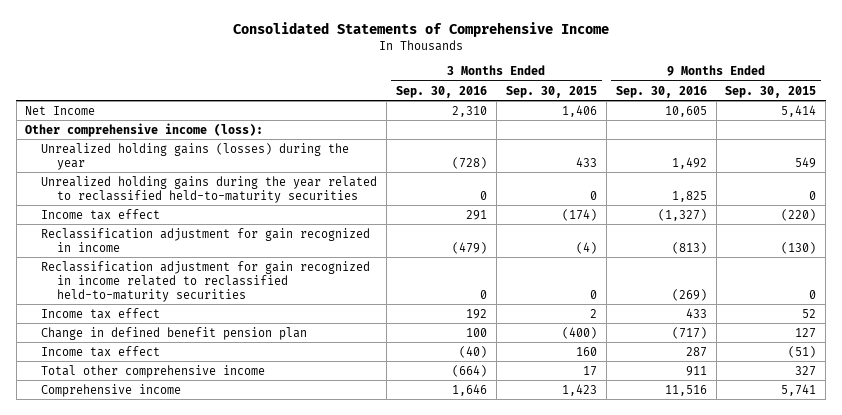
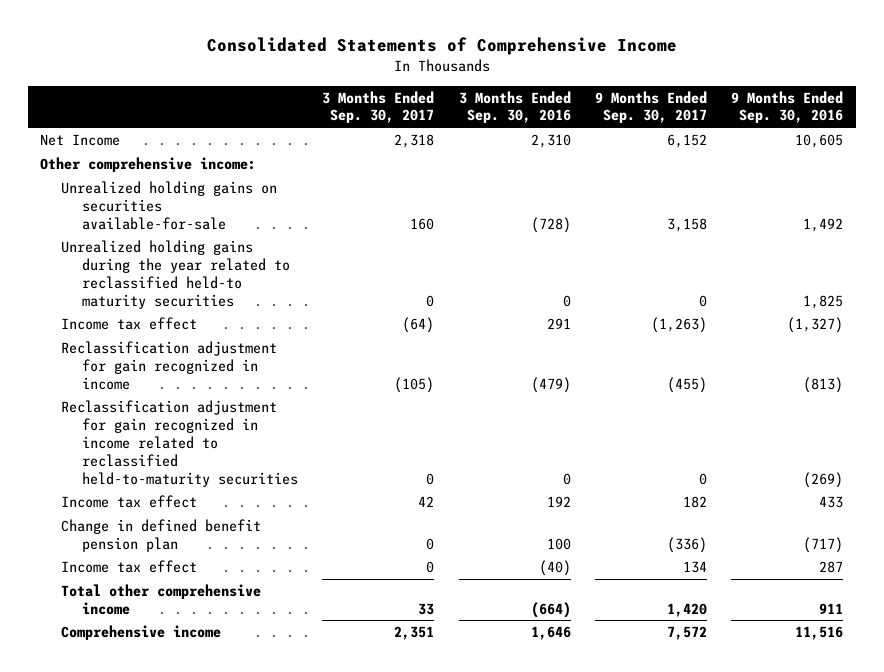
- | 3 Months Ended Sep. 30, 2016 | 3 Months Ended Sep. 30, 2015 | 9 Months Ended Sep. 30, 2016 | 9 Months Ended Sep. 30, 2015
+ | 3 Months Ended Sep. 30, 2017 | 3 Months Ended Sep. 30, 2016 | 9 Months Ended Sep. 30, 2017 | 9 Months Ended Sep. 30, 2016
- Other comprehensive income (loss):
- Unrealized holding gains (losses) during the year | (728) | 433 | 1,492 | 549
- Unrealized holding gains during the year related to reclassified held-to-maturity securities | 0 | 0 | 1,825 | 0
+ Other comprehensive income:
+ Unrealized holding gains on securities available-for-sale | 160 | (728) | 3,158 | 1,492
+ Unrealized holding gains during the year related to reclassified held-to maturity securities | 0 | 0 | 0 | 1,825

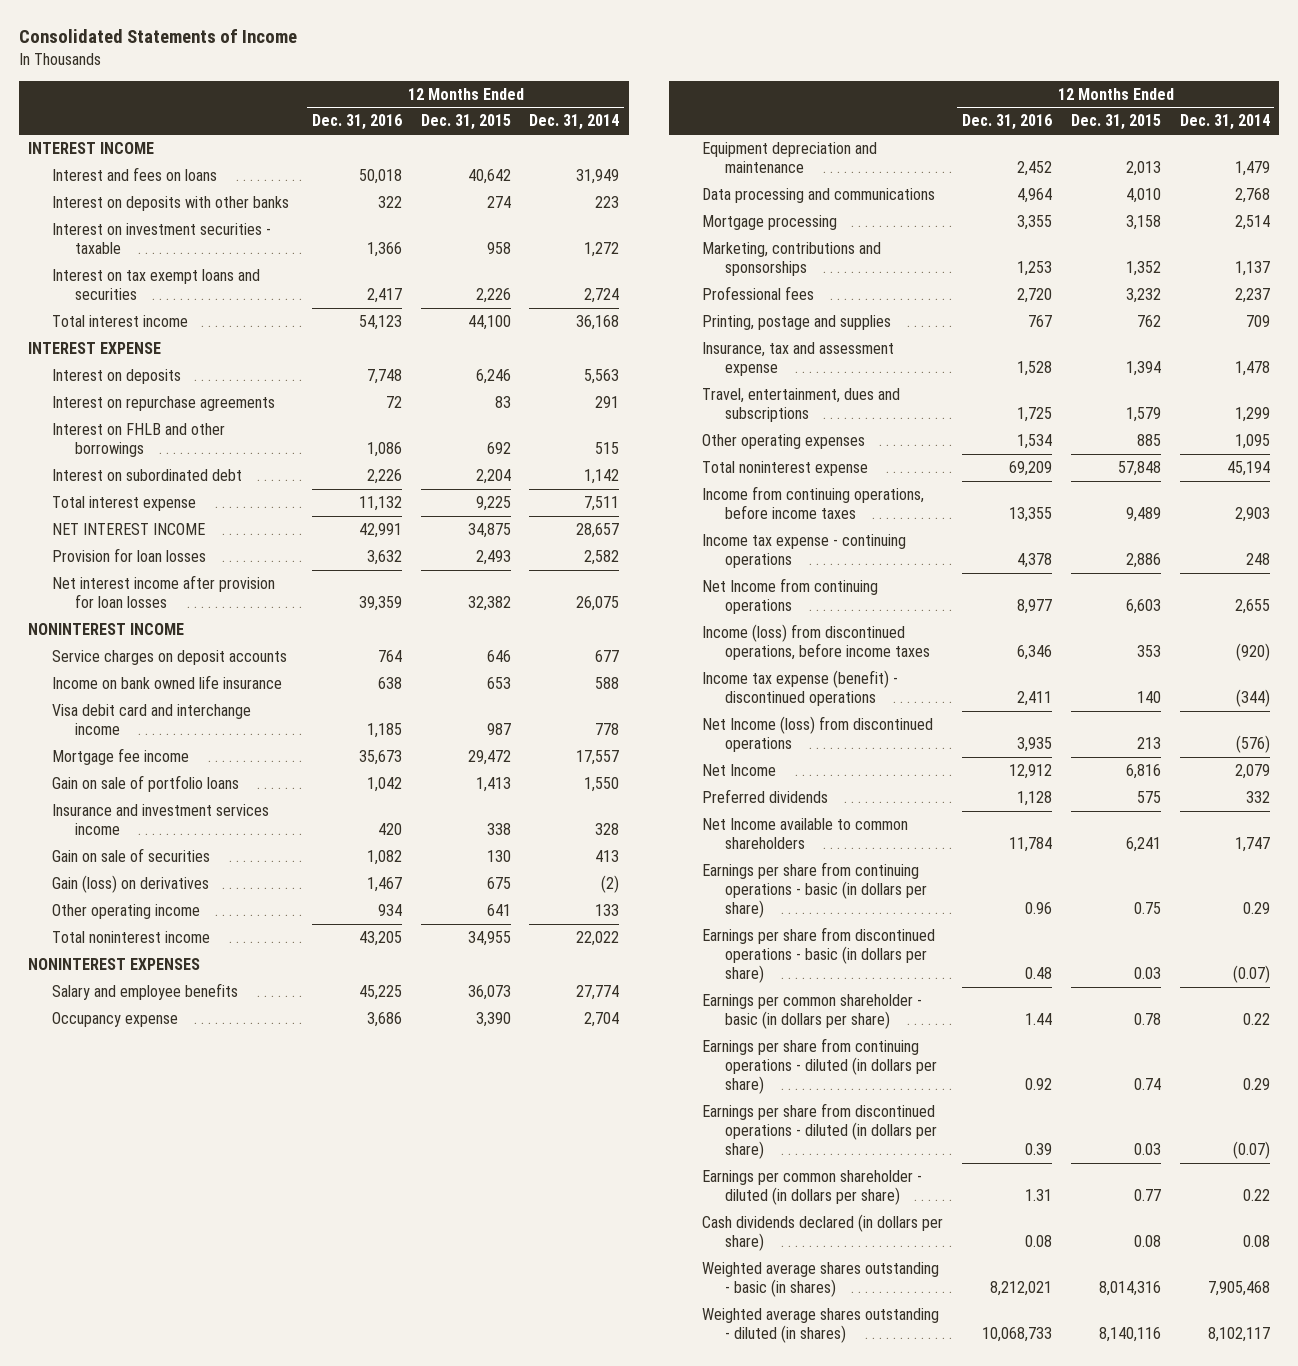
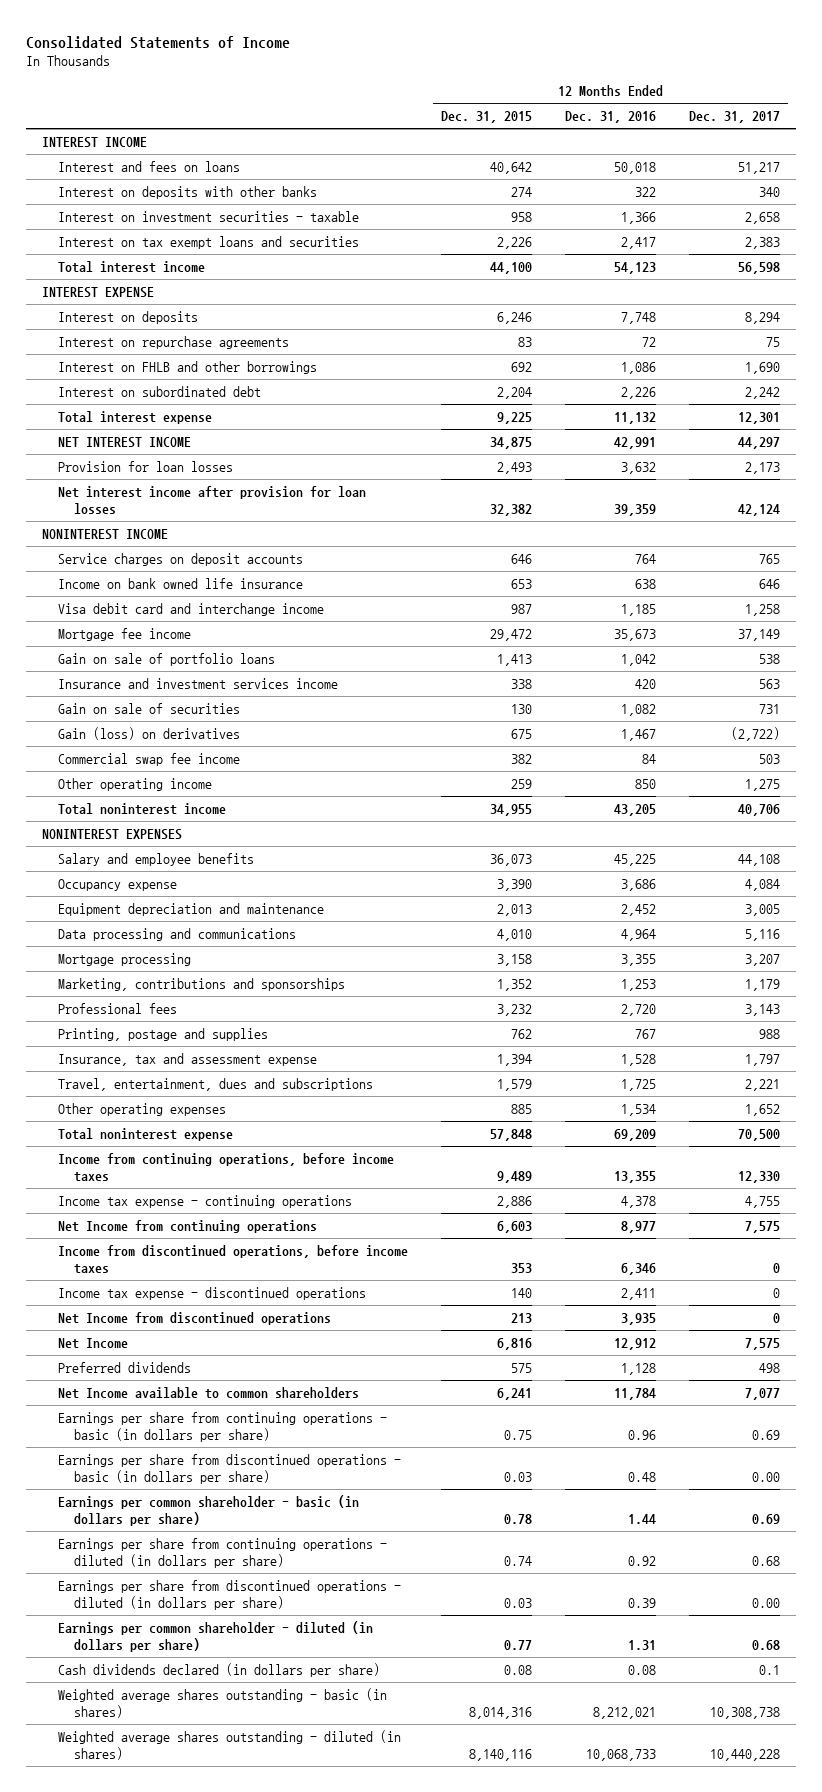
- | 12 Months Ended Dec. 31, 2016 | 12 Months Ended Dec. 31, 2015 | 12 Months Ended Dec. 31, 2014
+ | 12 Months Ended Dec. 31, 2015 | 12 Months Ended Dec. 31, 2016 | 12 Months Ended Dec. 31, 2017
- Other operating income | 934 | 641 | 133
+ Commercial swap fee income | 382 | 84 | 503
+ Other operating income | 259 | 850 | 1,275
- Income (loss) from discontinued operations, before income taxes | 6,346 | 353 | (920)
- Income tax expense (benefit) - discontinued operations | 2,411 | 140 | (344)
- Net Income (loss) from discontinued operations | 3,935 | 213 | (576)
+ Income from discontinued operations, before income taxes | 353 | 6,346 | 0
+ Income tax expense - discontinued operations | 140 | 2,411 | 0
+ Net Income from discontinued operations | 213 | 3,935 | 0

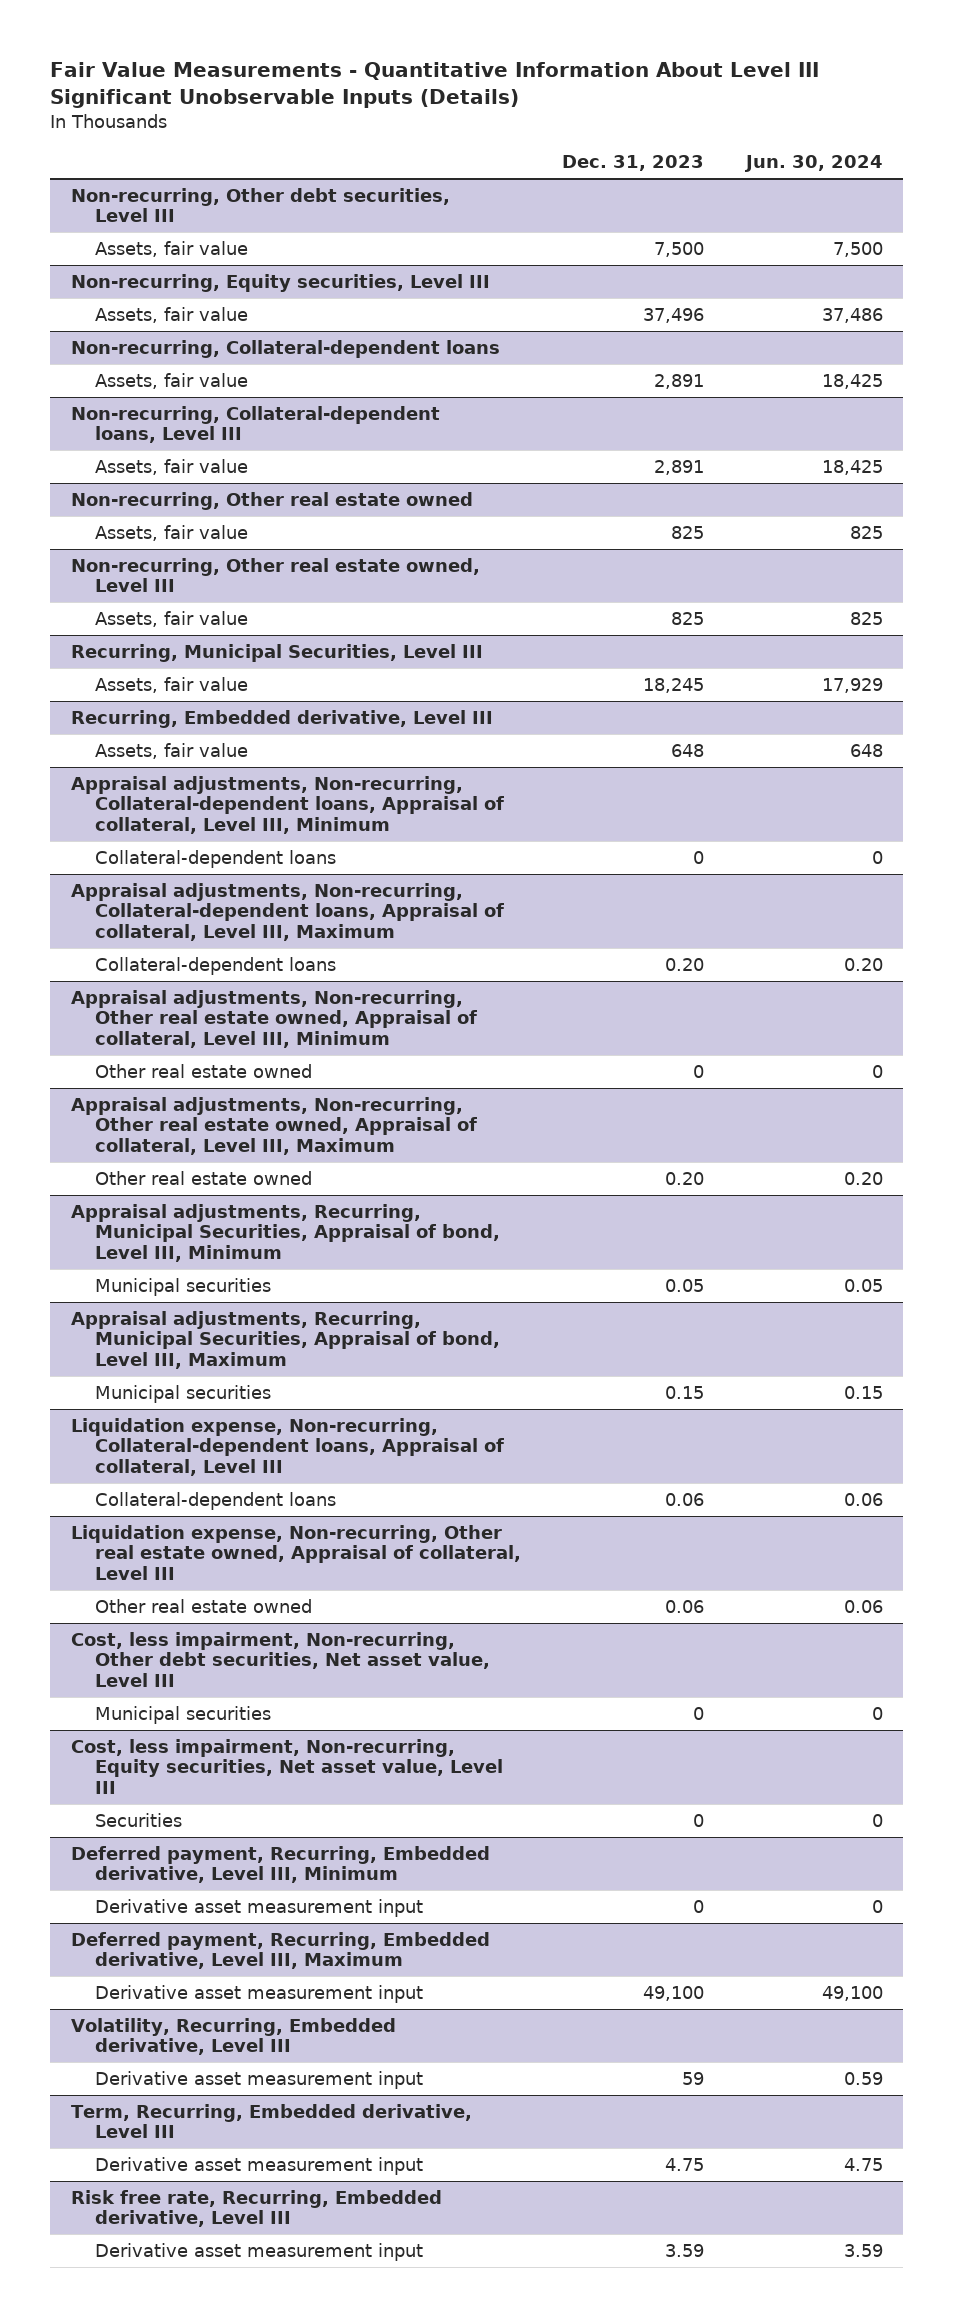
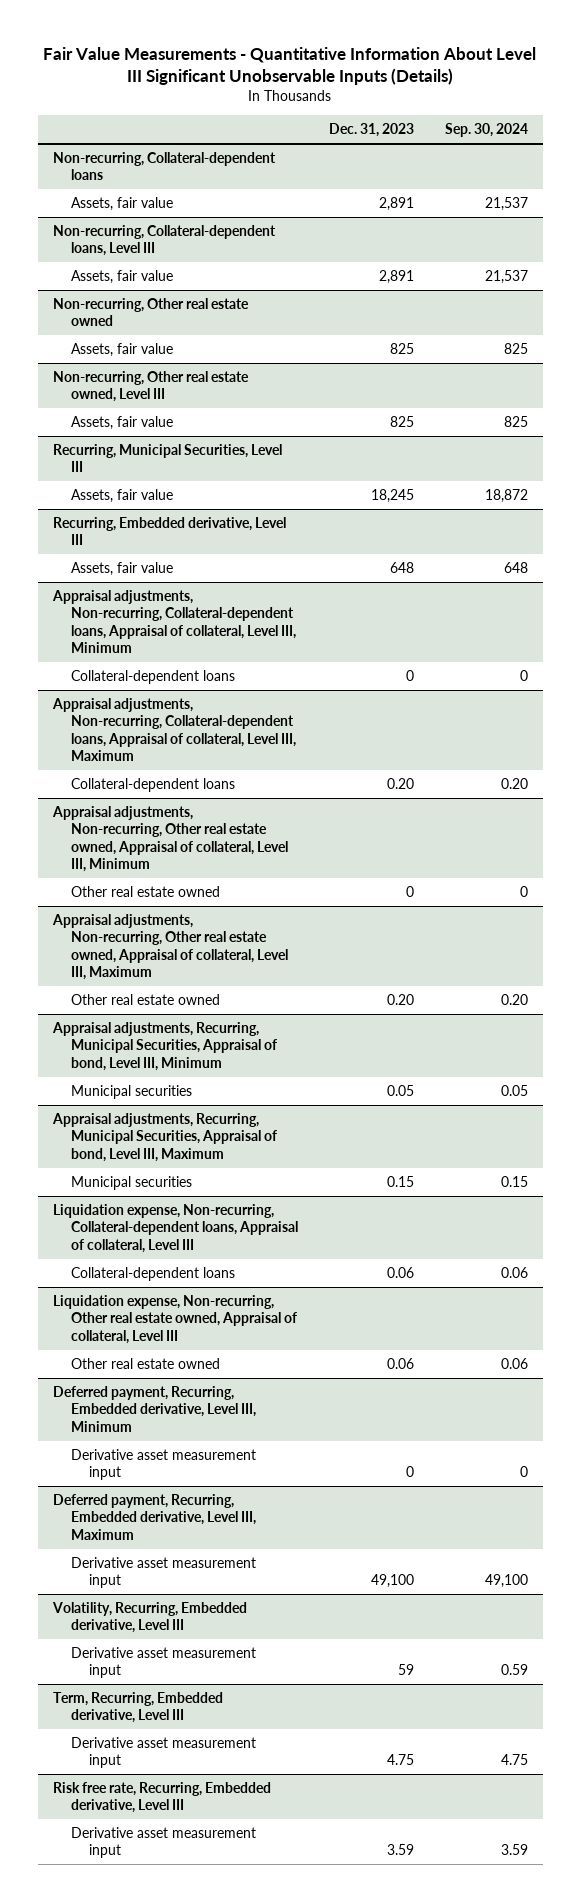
- | Dec. 31, 2023 | Jun. 30, 2024
+ | Dec. 31, 2023 | Sep. 30, 2024
- Non-recurring, Other debt securities, Level III
- Assets, fair value | 7,500 | 7,500
- Non-recurring, Equity securities, Level III
- Assets, fair value | 37,496 | 37,486
- Cost, less impairment, Non-recurring, Other debt securities, Net asset value, Level III
- Municipal securities | 0 | 0
- Cost, less impairment, Non-recurring, Equity securities, Net asset value, Level III
- Securities | 0 | 0

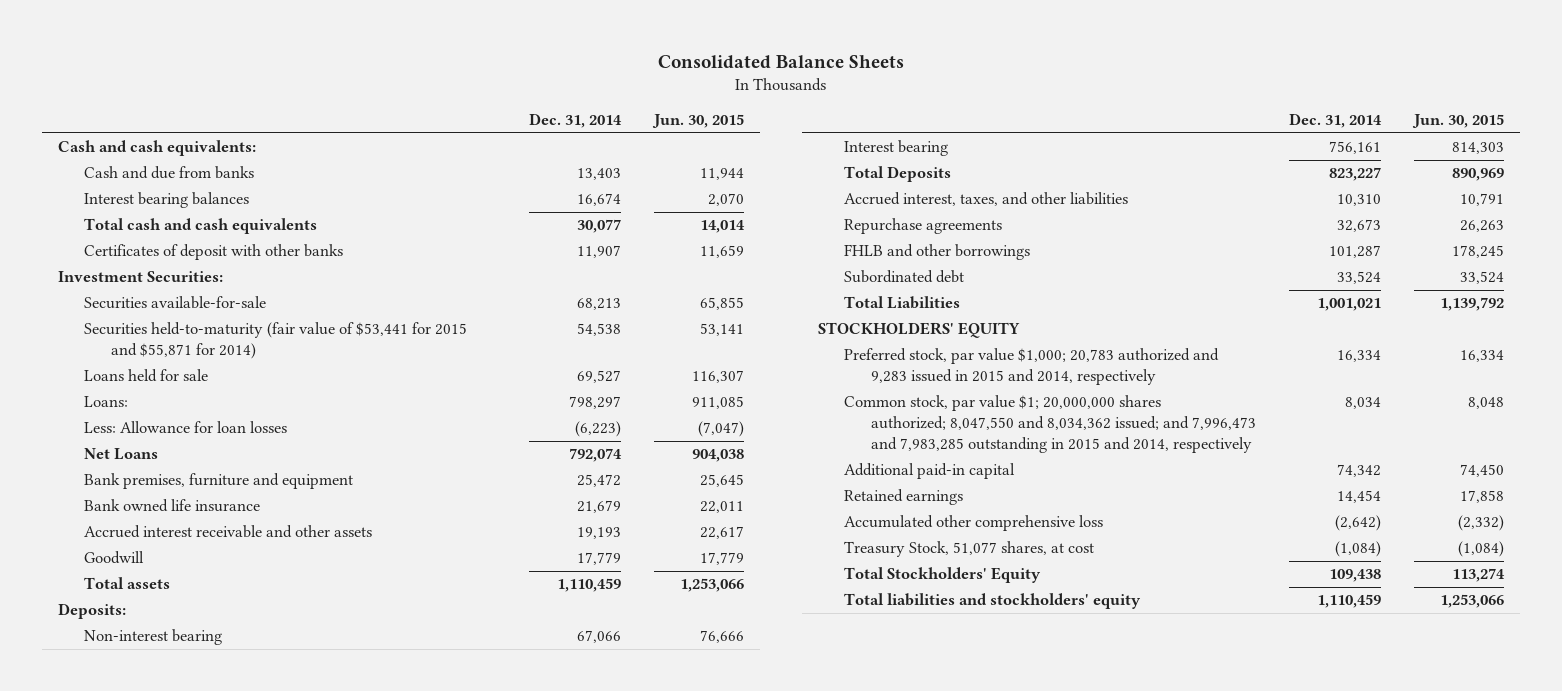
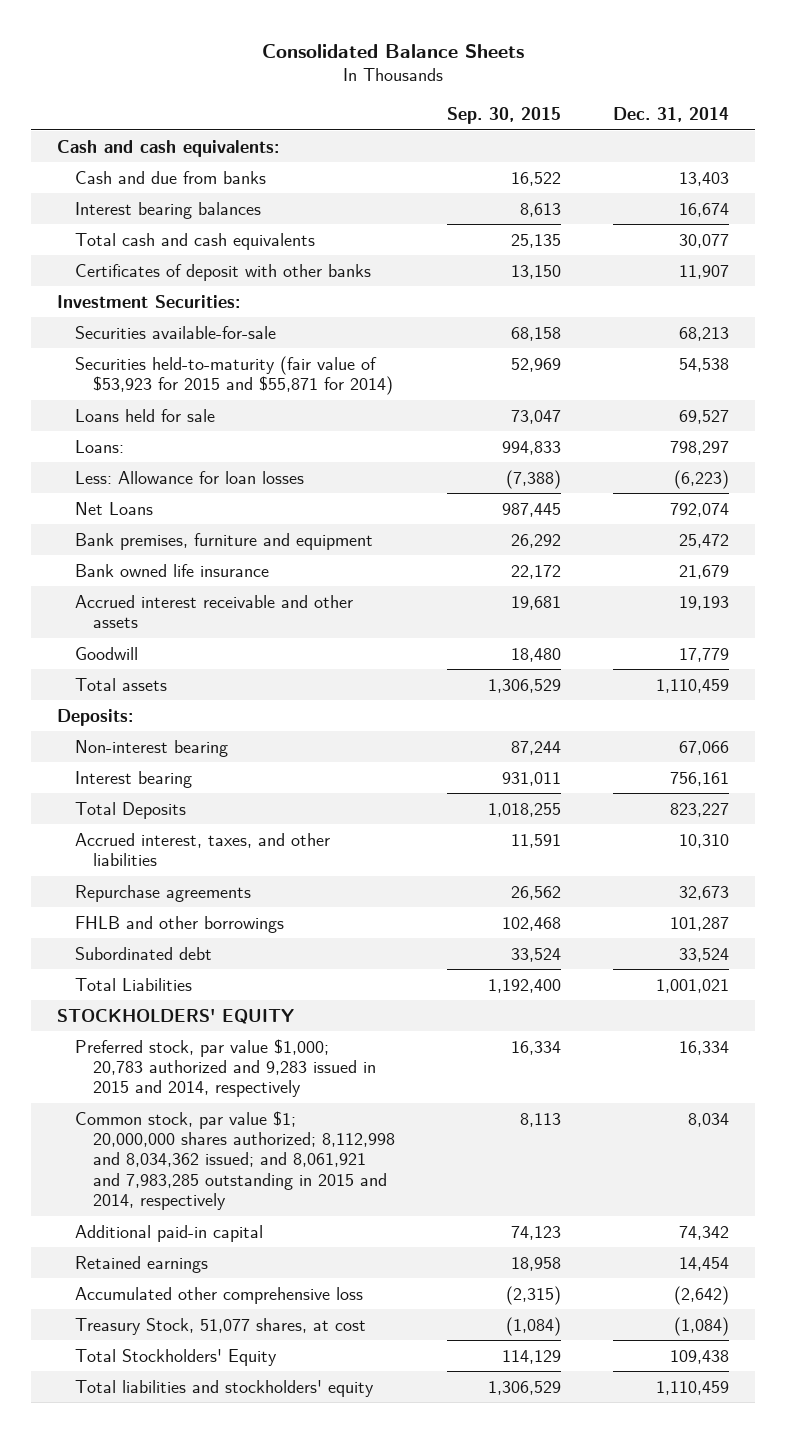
- | Dec. 31, 2014 | Jun. 30, 2015
+ | Sep. 30, 2015 | Dec. 31, 2014
- Securities held-to-maturity (fair value of $53,441 for 2015 and $55,871 for 2014) | 54,538 | 53,141
+ Securities held-to-maturity (fair value of $53,923 for 2015 and $55,871 for 2014) | 52,969 | 54,538
- Common stock, par value $1; 20,000,000 shares authorized; 8,047,550 and 8,034,362 issued; and 7,996,473 and 7,983,285 outstanding in 2015 and 2014, respectively | 8,034 | 8,048
+ Common stock, par value $1; 20,000,000 shares authorized; 8,112,998 and 8,034,362 issued; and 8,061,921 and 7,983,285 outstanding in 2015 and 2014, respectively | 8,113 | 8,034

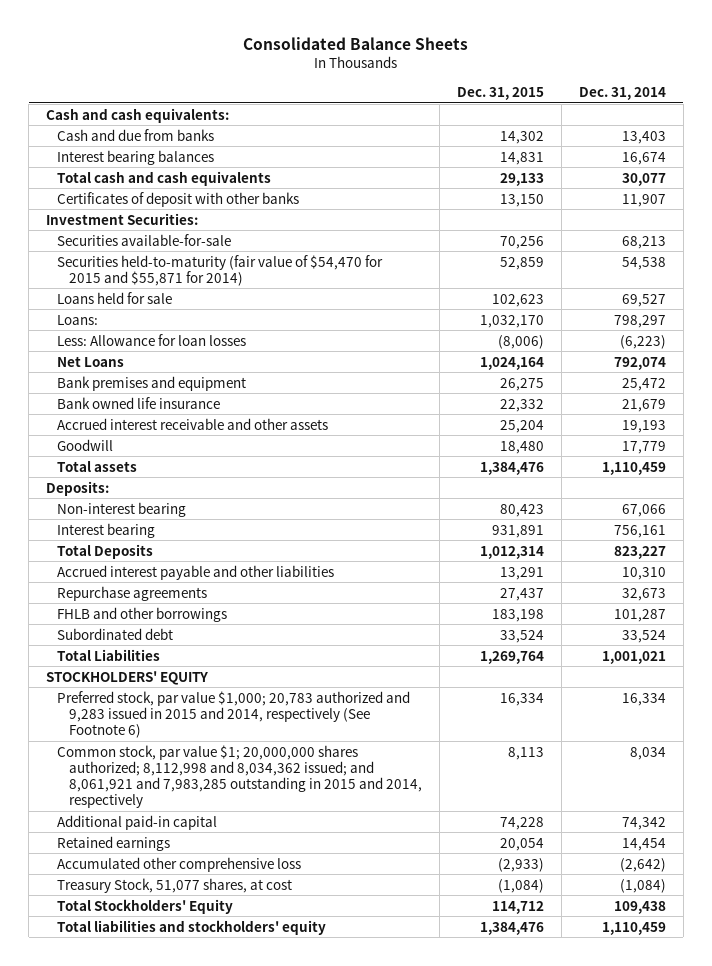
- | Sep. 30, 2015 | Dec. 31, 2014
+ | Dec. 31, 2015 | Dec. 31, 2014
- Securities held-to-maturity (fair value of $53,923 for 2015 and $55,871 for 2014) | 52,969 | 54,538
+ Securities held-to-maturity (fair value of $54,470 for 2015 and $55,871 for 2014) | 52,859 | 54,538
- Bank premises, furniture and equipment | 26,292 | 25,472
+ Bank premises and equipment | 26,275 | 25,472
- Accrued interest, taxes, and other liabilities | 11,591 | 10,310
+ Accrued interest payable and other liabilities | 13,291 | 10,310
- Preferred stock, par value $1,000; 20,783 authorized and 9,283 issued in 2015 and 2014, respectively | 16,334 | 16,334
+ Preferred stock, par value $1,000; 20,783 authorized and 9,283 issued in 2015 and 2014, respectively (See Footnote 6) | 16,334 | 16,334

